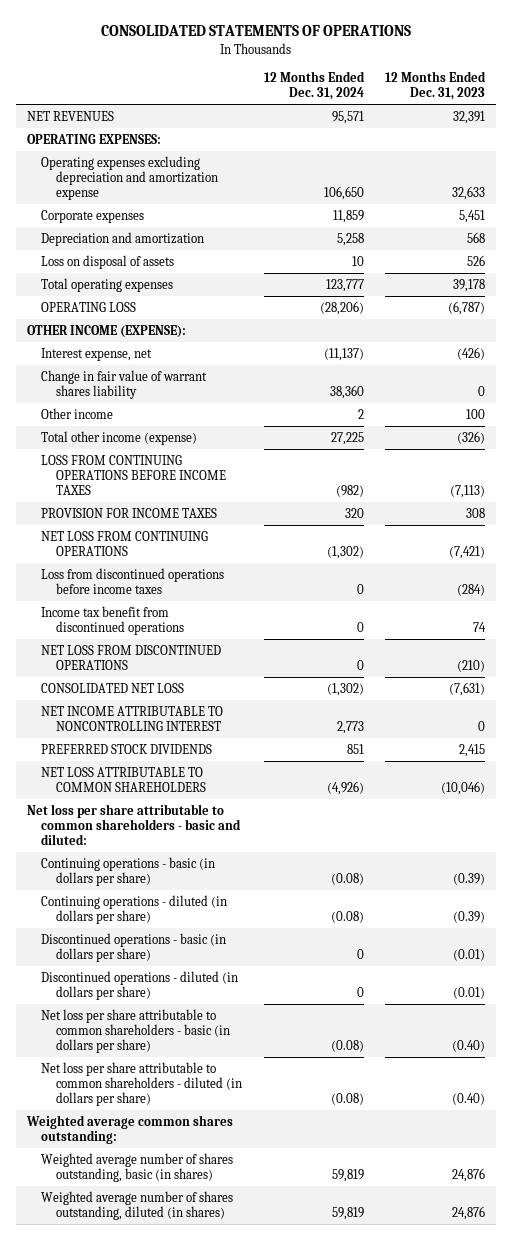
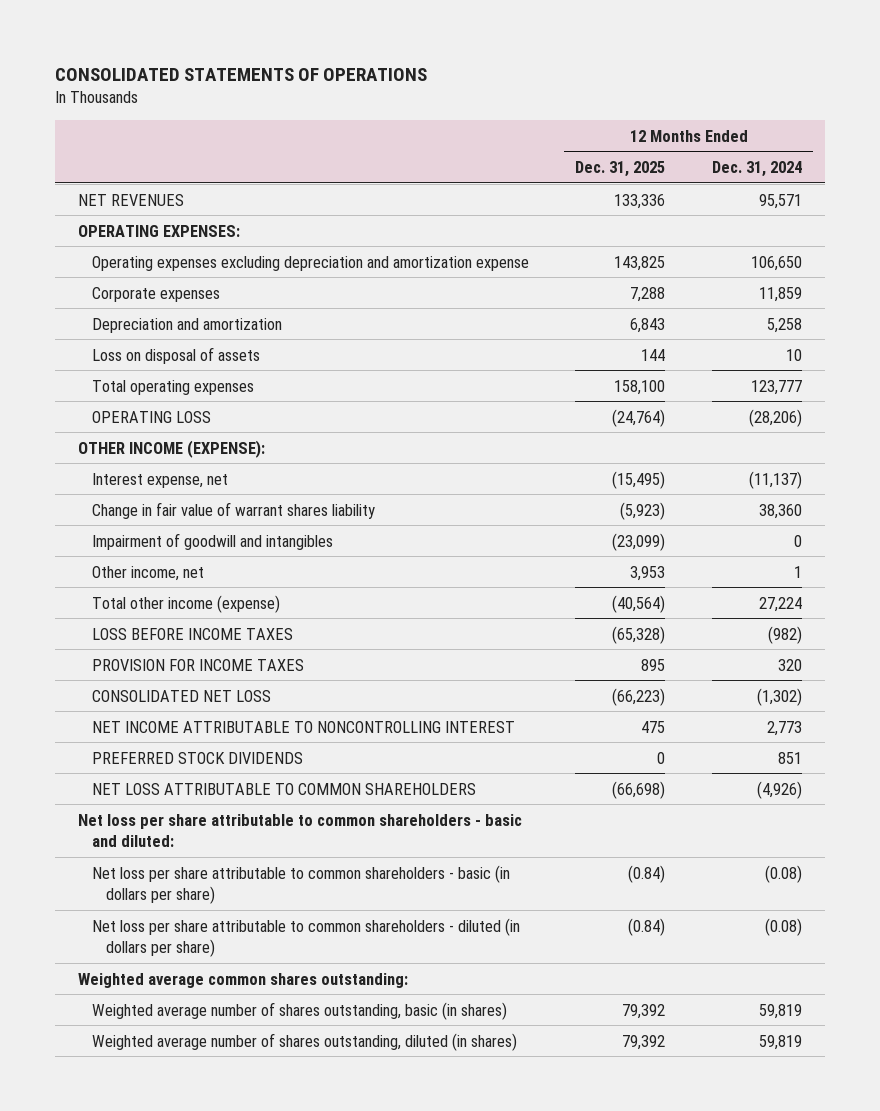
- | 12 Months Ended Dec. 31, 2024 | 12 Months Ended Dec. 31, 2023
+ | 12 Months Ended Dec. 31, 2025 | 12 Months Ended Dec. 31, 2024
- Other income | 2 | 100
- Total other income (expense) | 27,225 | (326)
- LOSS FROM CONTINUING OPERATIONS BEFORE INCOME TAXES | (982) | (7,113)
+ Impairment of goodwill and intangibles | (23,099) | 0
+ Other income, net | 3,953 | 1
+ Total other income (expense) | (40,564) | 27,224
+ LOSS BEFORE INCOME TAXES | (65,328) | (982)
- NET LOSS FROM CONTINUING OPERATIONS | (1,302) | (7,421)
- Loss from discontinued operations before income taxes | 0 | (284)
- Income tax benefit from discontinued operations | 0 | 74
- NET LOSS FROM DISCONTINUED OPERATIONS | 0 | (210)
- Continuing operations - basic (in dollars per share) | (0.08) | (0.39)
- Continuing operations - diluted (in dollars per share) | (0.08) | (0.39)
- Discontinued operations - basic (in dollars per share) | 0 | (0.01)
- Discontinued operations - diluted (in dollars per share) | 0 | (0.01)

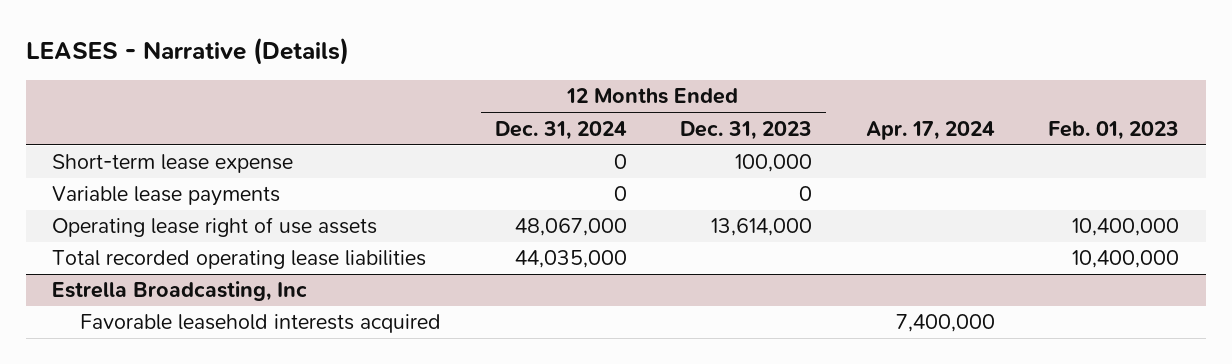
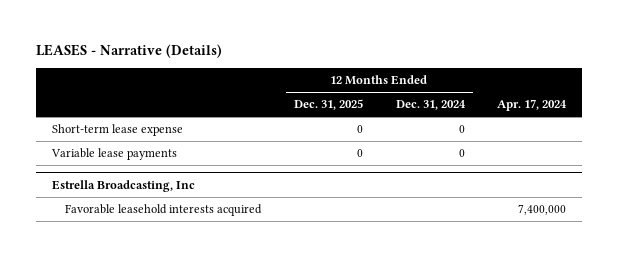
- | 12 Months Ended Dec. 31, 2024 | 12 Months Ended Dec. 31, 2023 | Apr. 17, 2024 | Feb. 01, 2023
+ | 12 Months Ended Dec. 31, 2025 | 12 Months Ended Dec. 31, 2024 | Apr. 17, 2024
- Operating lease right of use assets | 48,067,000 | 13,614,000 | | 10,400,000
- Total recorded operating lease liabilities | 44,035,000 | | | 10,400,000

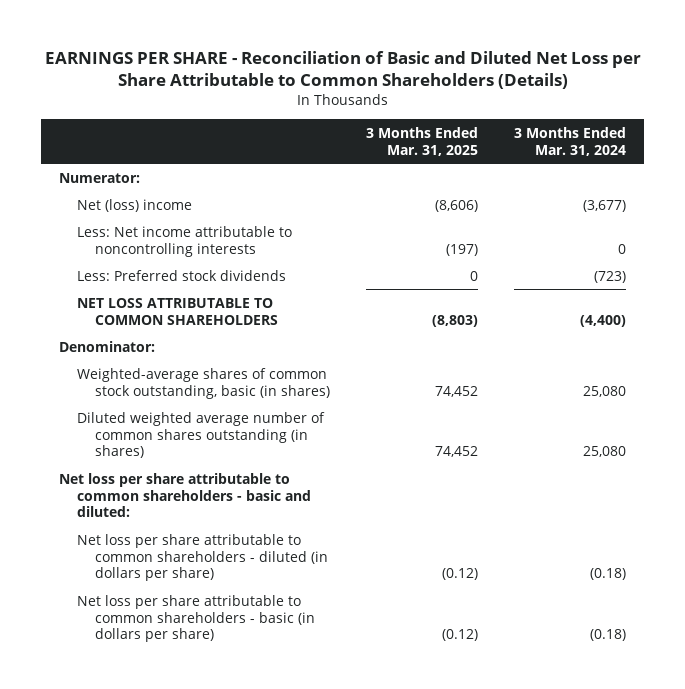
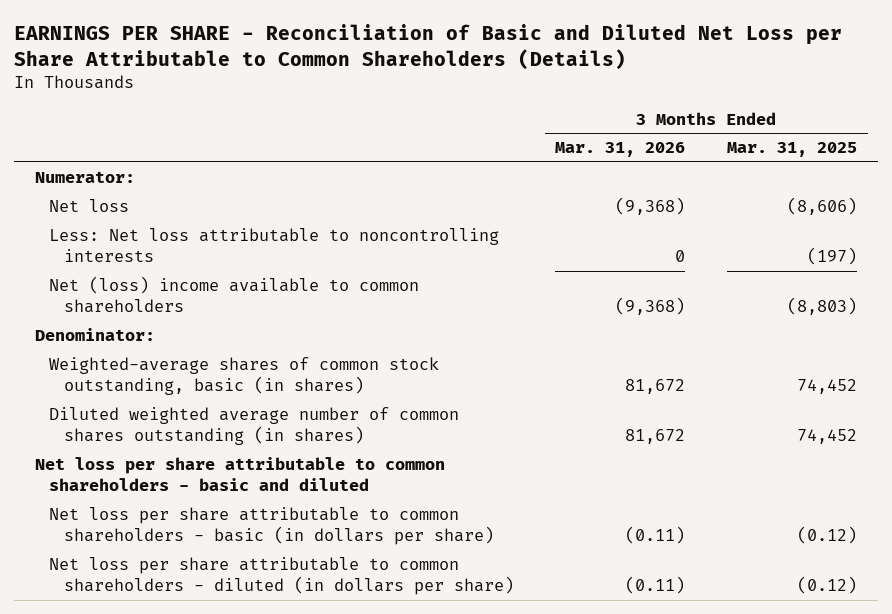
- | 3 Months Ended Mar. 31, 2025 | 3 Months Ended Mar. 31, 2024
+ | 3 Months Ended Mar. 31, 2026 | 3 Months Ended Mar. 31, 2025
- Net (loss) income | (8,606) | (3,677)
- Less: Net income attributable to noncontrolling interests | (197) | 0
- Less: Preferred stock dividends | 0 | (723)
- NET LOSS ATTRIBUTABLE TO COMMON SHAREHOLDERS | (8,803) | (4,400)
+ Net loss | (9,368) | (8,606)
+ Less: Net loss attributable to noncontrolling interests | 0 | (197)
+ Net (loss) income available to common shareholders | (9,368) | (8,803)
- Net loss per share attributable to common shareholders - basic and diluted:
+ Net loss per share attributable to common shareholders - basic and diluted
moved down: Net loss per share attributable to common shareholders - diluted (in dollars per share) | (0.11) | (0.12)

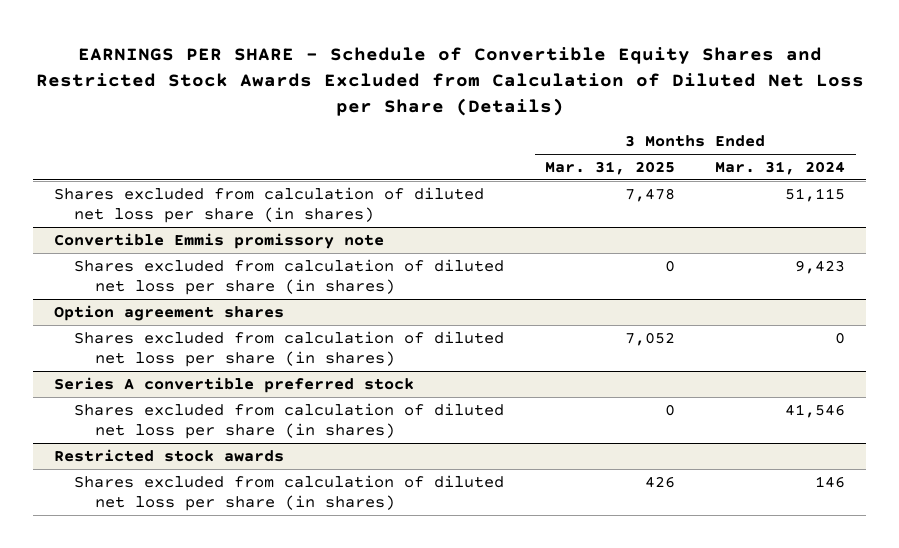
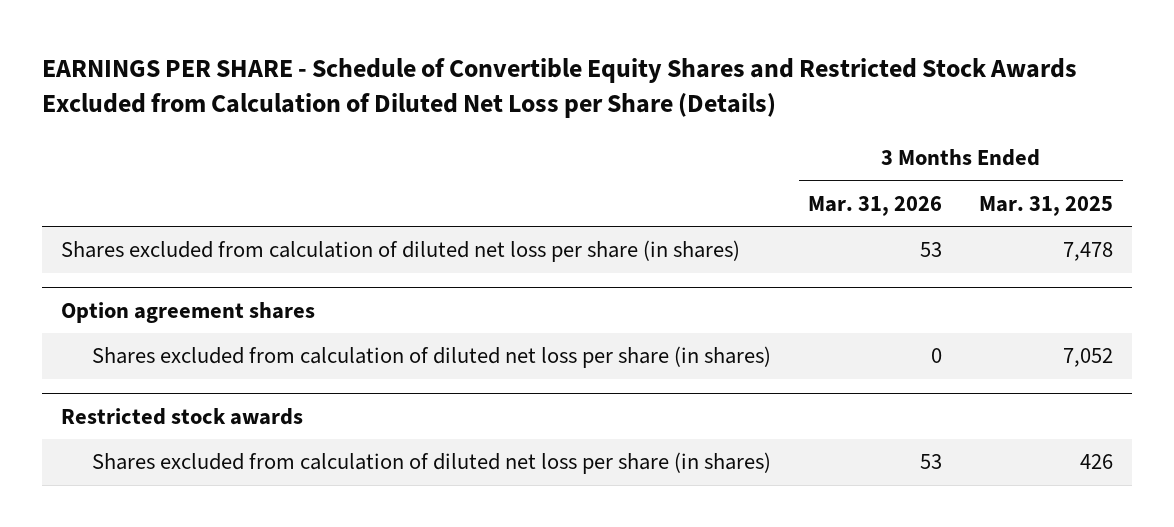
- | 3 Months Ended Mar. 31, 2025 | 3 Months Ended Mar. 31, 2024
+ | 3 Months Ended Mar. 31, 2026 | 3 Months Ended Mar. 31, 2025
- Convertible Emmis promissory note
- Shares excluded from calculation of diluted net loss per share (in shares) | 0 | 9,423
- Series A convertible preferred stock
- Shares excluded from calculation of diluted net loss per share (in shares) | 0 | 41,546

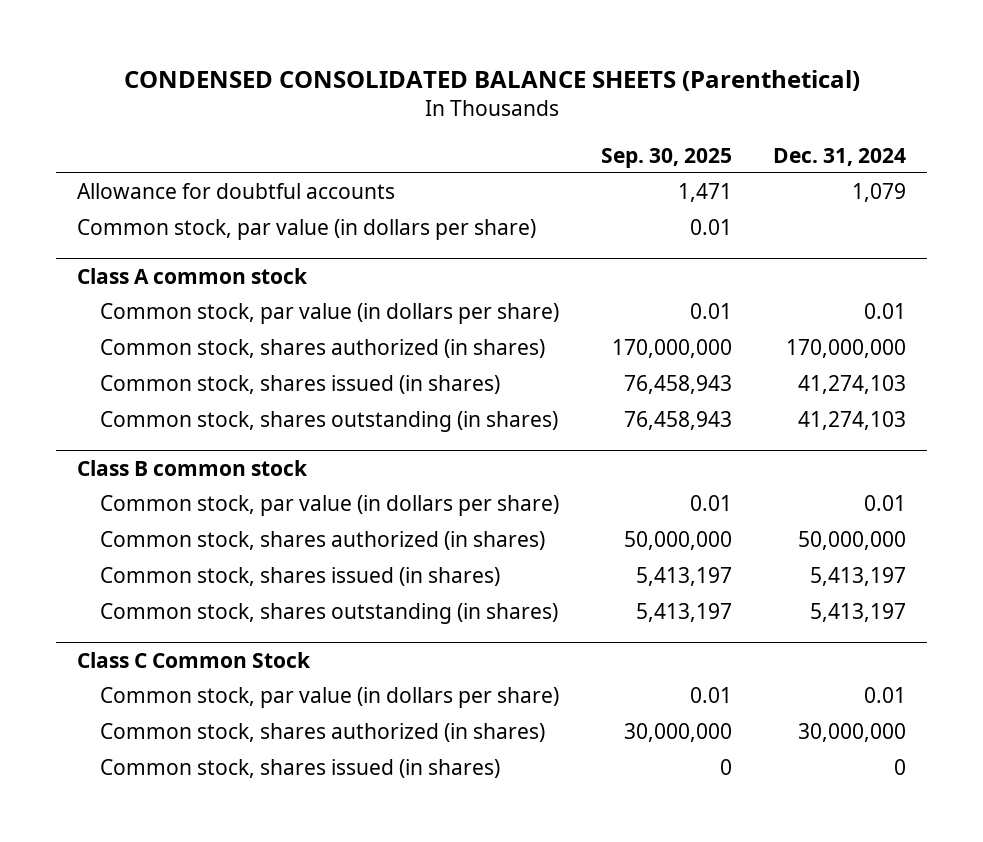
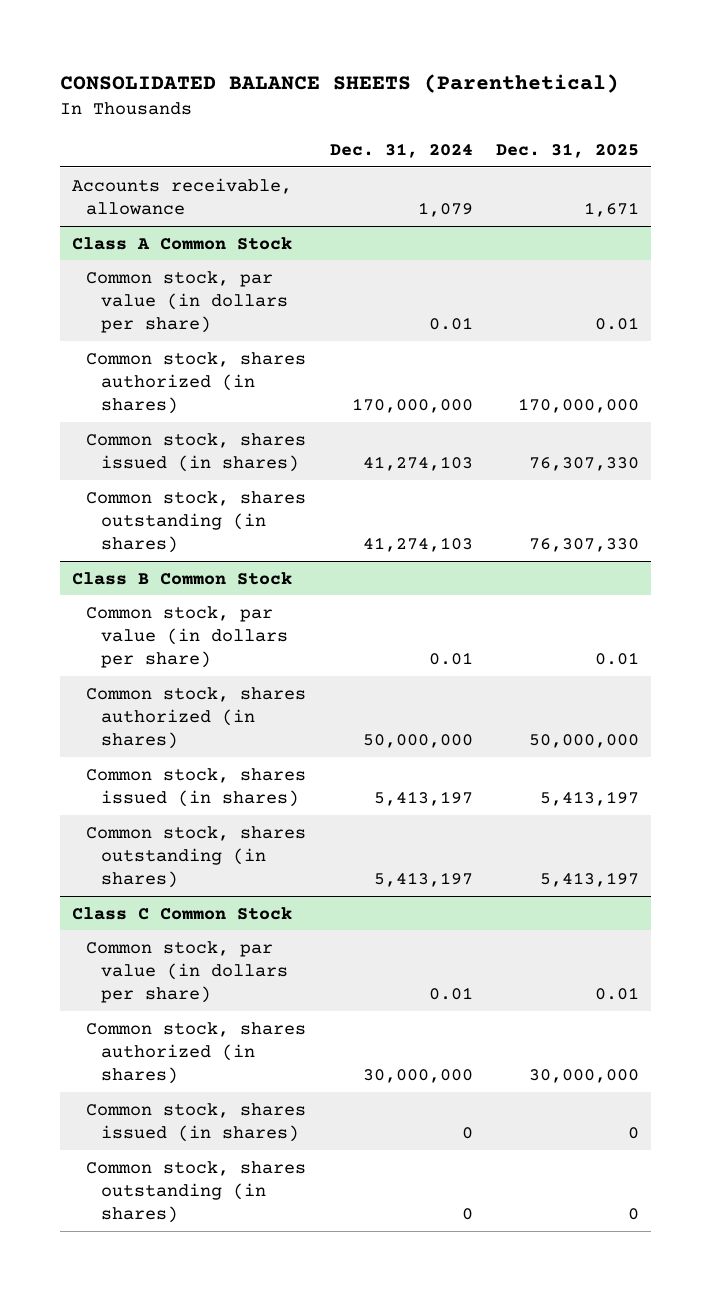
- CONDENSED CONSOLIDATED BALANCE SHEETS (Parenthetical)
+ CONSOLIDATED BALANCE SHEETS (Parenthetical)
- | Sep. 30, 2025 | Dec. 31, 2024
+ | Dec. 31, 2024 | Dec. 31, 2025
- Allowance for doubtful accounts | 1,471 | 1,079
- Common stock, par value (in dollars per share) | 0.01 |
- Class A common stock
+ Accounts receivable, allowance | 1,079 | 1,671
+ Class A Common Stock
- Class B common stock
+ Class B Common Stock
@ Class C Common Stock
+ Common stock, shares outstanding (in shares) | 0 | 0

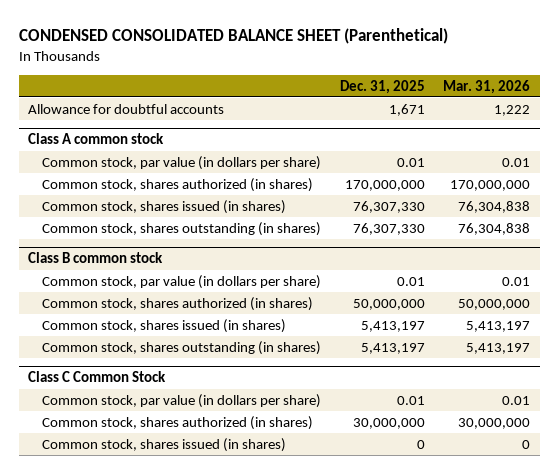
- CONSOLIDATED BALANCE SHEETS (Parenthetical)
+ CONDENSED CONSOLIDATED BALANCE SHEET (Parenthetical)
- | Dec. 31, 2024 | Dec. 31, 2025
+ | Dec. 31, 2025 | Mar. 31, 2026
- Accounts receivable, allowance | 1,079 | 1,671
- Class A Common Stock
+ Allowance for doubtful accounts | 1,671 | 1,222
+ Class A common stock
- Class B Common Stock
+ Class B common stock
@ Class C Common Stock
- Common stock, shares outstanding (in shares) | 0 | 0

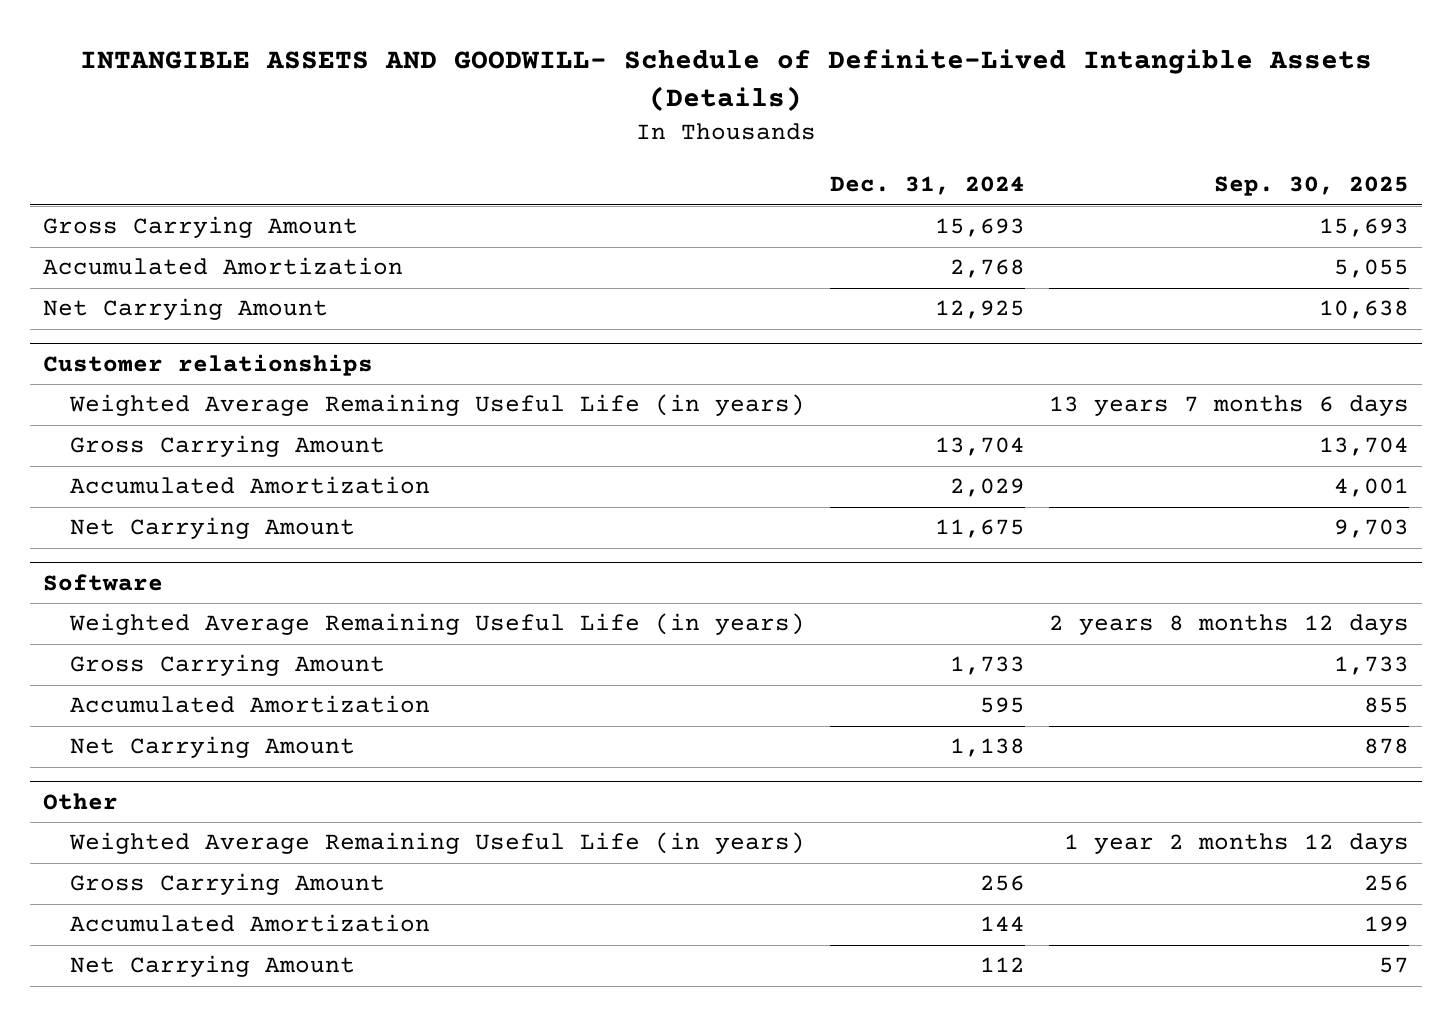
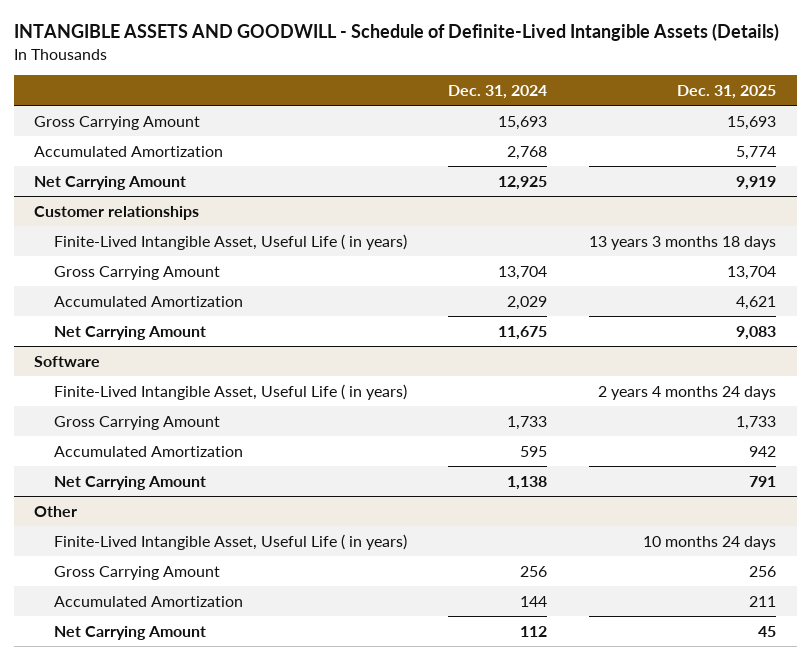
- INTANGIBLE ASSETS AND GOODWILL- Schedule of Definite-Lived Intangible Assets (Details)
+ INTANGIBLE ASSETS AND GOODWILL - Schedule of Definite-Lived Intangible Assets (Details)
- | Dec. 31, 2024 | Sep. 30, 2025
+ | Dec. 31, 2024 | Dec. 31, 2025
@ Customer relationships
- Weighted Average Remaining Useful Life (in years) | | 13 years 7 months 6 days
+ Finite-Lived Intangible Asset, Useful Life ( in years) | | 13 years 3 months 18 days
@ Software
- Weighted Average Remaining Useful Life (in years) | | 2 years 8 months 12 days
+ Finite-Lived Intangible Asset, Useful Life ( in years) | | 2 years 4 months 24 days
@ Other
- Weighted Average Remaining Useful Life (in years) | | 1 year 2 months 12 days
+ Finite-Lived Intangible Asset, Useful Life ( in years) | | 10 months 24 days

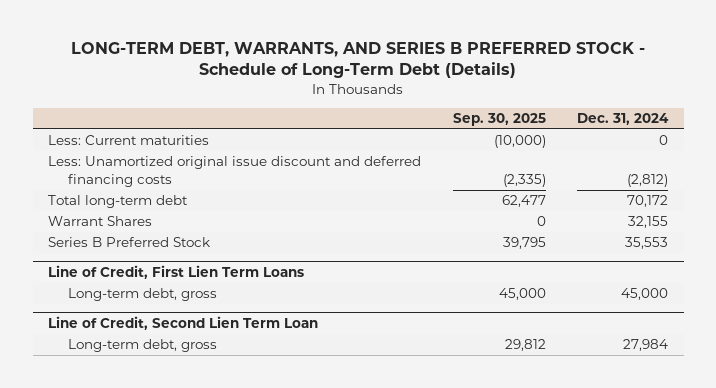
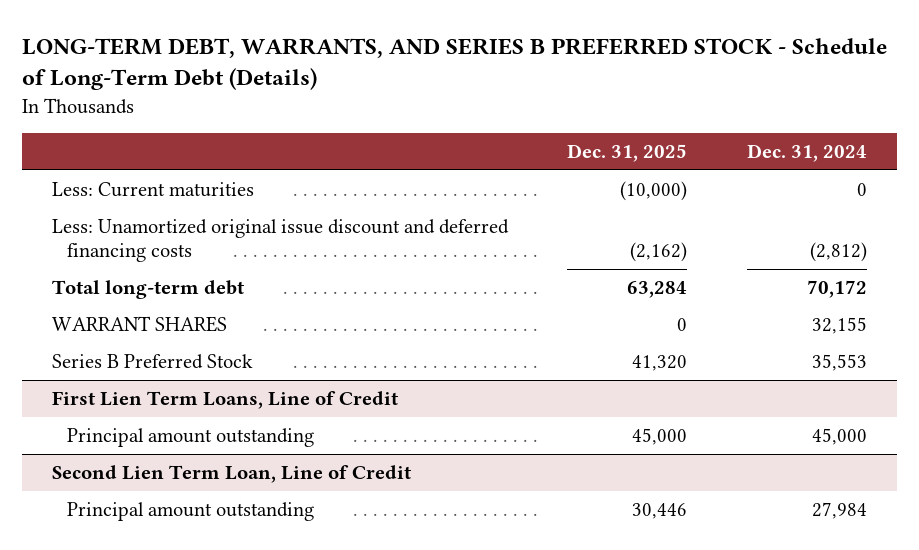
- | Sep. 30, 2025 | Dec. 31, 2024
+ | Dec. 31, 2025 | Dec. 31, 2024
- Warrant Shares | 0 | 32,155
+ WARRANT SHARES | 0 | 32,155
- Line of Credit, First Lien Term Loans
- Long-term debt, gross | 45,000 | 45,000
- Line of Credit, Second Lien Term Loan
- Long-term debt, gross | 29,812 | 27,984
+ First Lien Term Loans, Line of Credit
+ Principal amount outstanding | 45,000 | 45,000
+ Second Lien Term Loan, Line of Credit
+ Principal amount outstanding | 30,446 | 27,984

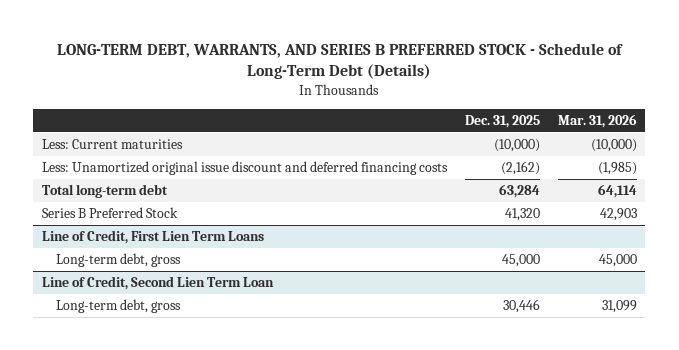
- | Dec. 31, 2025 | Dec. 31, 2024
+ | Dec. 31, 2025 | Mar. 31, 2026
- WARRANT SHARES | 0 | 32,155
- First Lien Term Loans, Line of Credit
- Principal amount outstanding | 45,000 | 45,000
- Second Lien Term Loan, Line of Credit
- Principal amount outstanding | 30,446 | 27,984
+ Line of Credit, First Lien Term Loans
+ Long-term debt, gross | 45,000 | 45,000
+ Line of Credit, Second Lien Term Loan
+ Long-term debt, gross | 30,446 | 31,099

